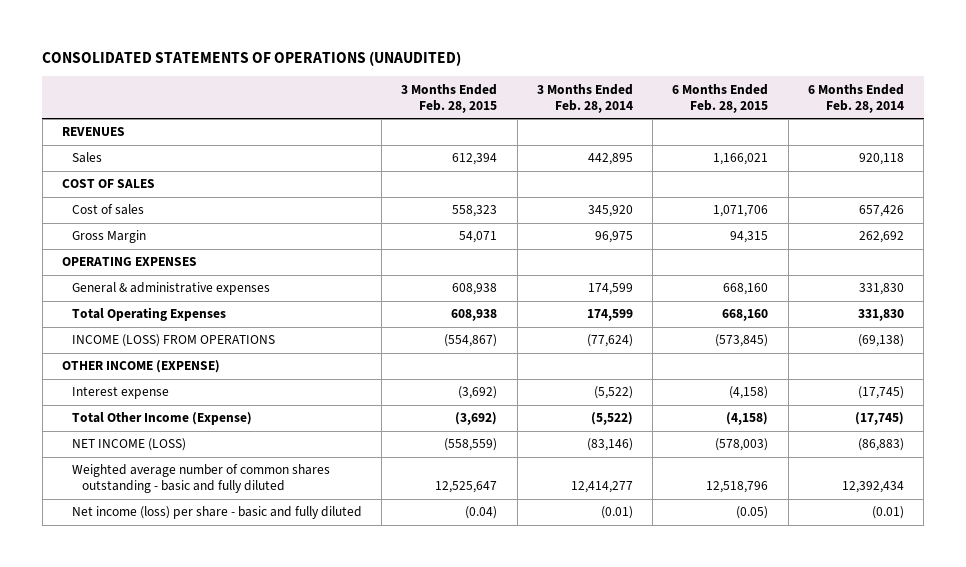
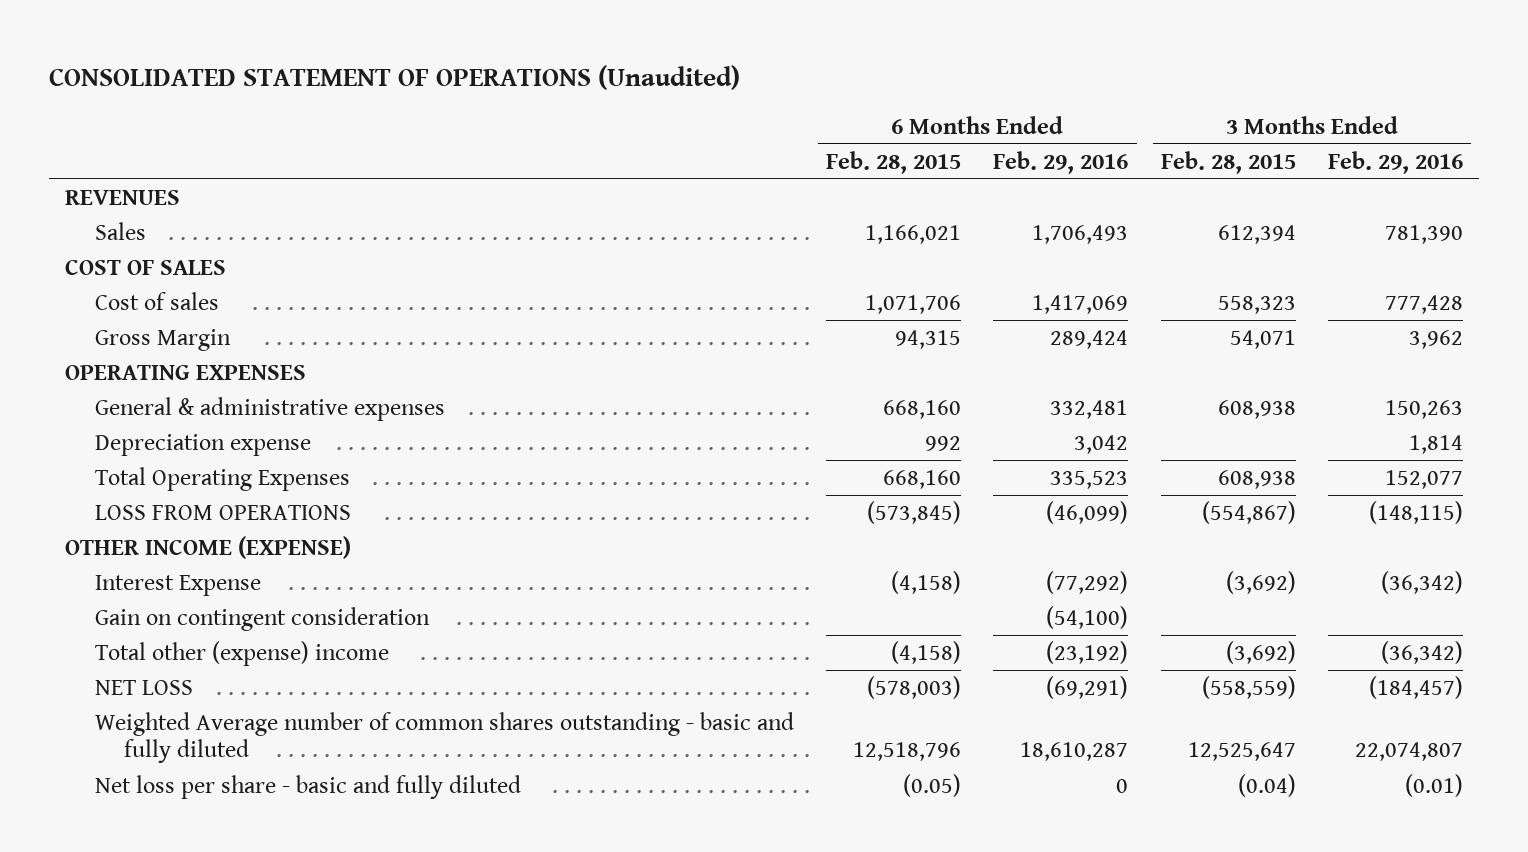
- CONSOLIDATED STATEMENTS OF OPERATIONS (UNAUDITED)
+ CONSOLIDATED STATEMENT OF OPERATIONS (Unaudited)
- | 3 Months Ended Feb. 28, 2015 | 3 Months Ended Feb. 28, 2014 | 6 Months Ended Feb. 28, 2015 | 6 Months Ended Feb. 28, 2014
+ | 6 Months Ended Feb. 28, 2015 | 6 Months Ended Feb. 29, 2016 | 3 Months Ended Feb. 28, 2015 | 3 Months Ended Feb. 29, 2016
+ Depreciation expense | 992 | 3,042 | | 1,814
- INCOME (LOSS) FROM OPERATIONS | (554,867) | (77,624) | (573,845) | (69,138)
+ LOSS FROM OPERATIONS | (573,845) | (46,099) | (554,867) | (148,115)
- Interest expense | (3,692) | (5,522) | (4,158) | (17,745)
- Total Other Income (Expense) | (3,692) | (5,522) | (4,158) | (17,745)
- NET INCOME (LOSS) | (558,559) | (83,146) | (578,003) | (86,883)
- Weighted average number of common shares outstanding - basic and fully diluted | 12,525,647 | 12,414,277 | 12,518,796 | 12,392,434
- Net income (loss) per share - basic and fully diluted | (0.04) | (0.01) | (0.05) | (0.01)
+ Interest Expense | (4,158) | (77,292) | (3,692) | (36,342)
+ Gain on contingent consideration | | (54,100) | |
+ Total other (expense) income | (4,158) | (23,192) | (3,692) | (36,342)
+ NET LOSS | (578,003) | (69,291) | (558,559) | (184,457)
+ Weighted Average number of common shares outstanding - basic and fully diluted | 12,518,796 | 18,610,287 | 12,525,647 | 22,074,807
+ Net loss per share - basic and fully diluted | (0.05) | 0 | (0.04) | (0.01)

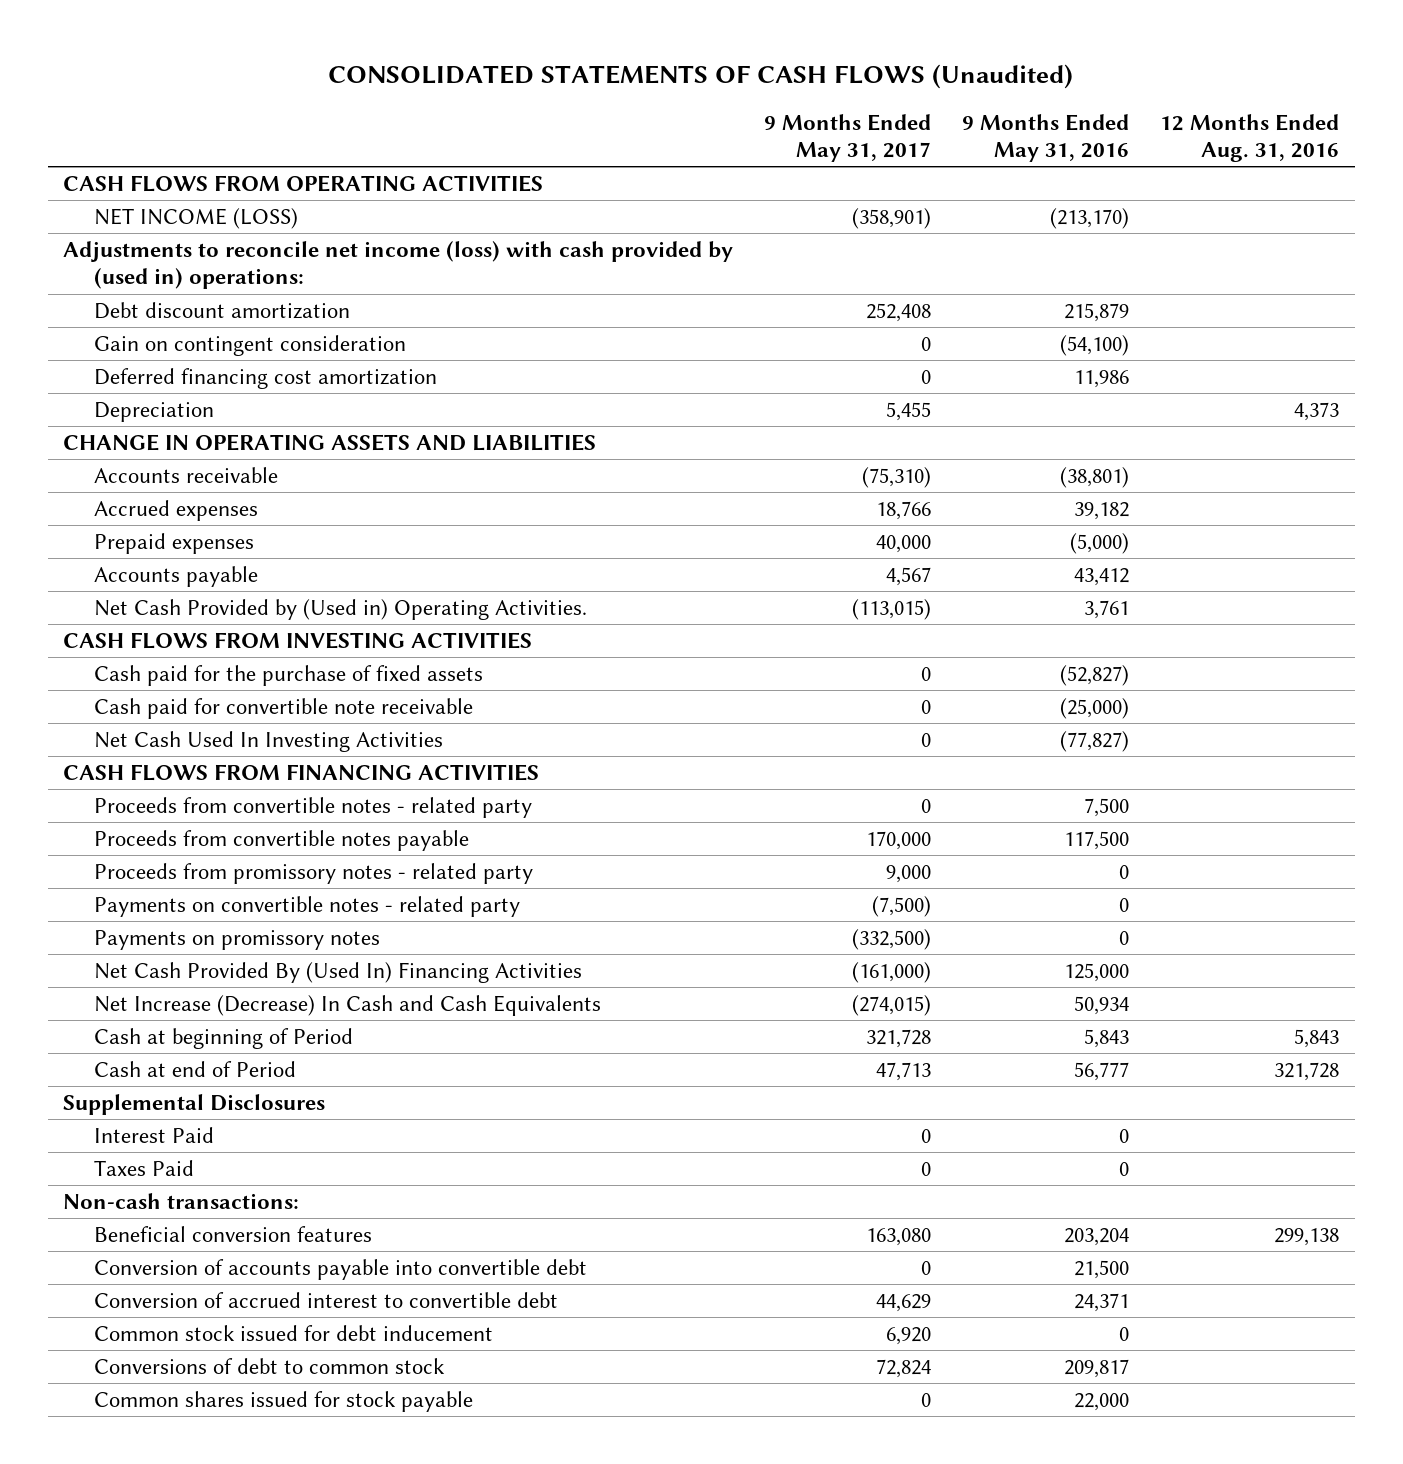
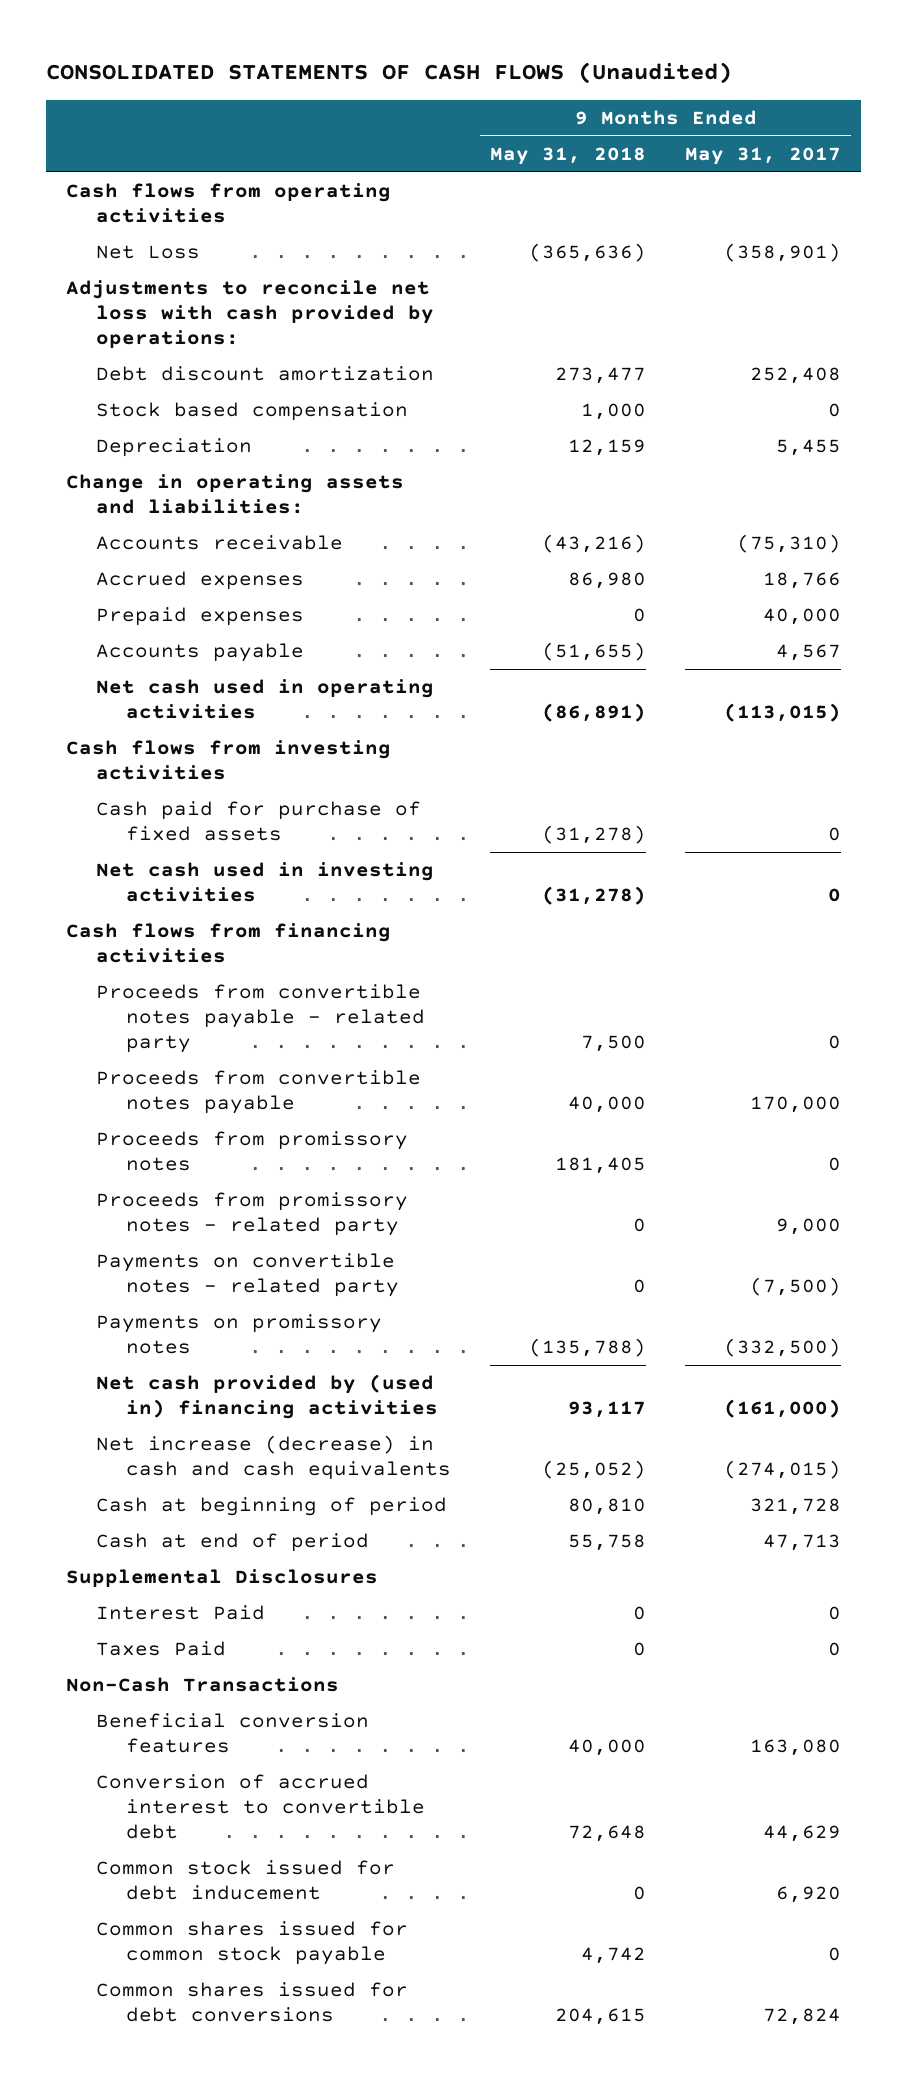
- | 9 Months Ended May 31, 2017 | 9 Months Ended May 31, 2016 | 12 Months Ended Aug. 31, 2016
+ | 9 Months Ended May 31, 2018 | 9 Months Ended May 31, 2017
- CASH FLOWS FROM OPERATING ACTIVITIES
- NET INCOME (LOSS) | (358,901) | (213,170) |
- Adjustments to reconcile net income (loss) with cash provided by (used in) operations:
+ Cash flows from operating activities
+ Net Loss | (365,636) | (358,901)
+ Adjustments to reconcile net loss with cash provided by operations:
- Gain on contingent consideration | 0 | (54,100) |
- Deferred financing cost amortization | 0 | 11,986 |
+ Stock based compensation | 1,000 | 0
- CHANGE IN OPERATING ASSETS AND LIABILITIES
+ Change in operating assets and liabilities:
- Net Cash Provided by (Used in) Operating Activities. | (113,015) | 3,761 |
- CASH FLOWS FROM INVESTING ACTIVITIES
- Cash paid for the purchase of fixed assets | 0 | (52,827) |
- Cash paid for convertible note receivable | 0 | (25,000) |
- Net Cash Used In Investing Activities | 0 | (77,827) |
- CASH FLOWS FROM FINANCING ACTIVITIES
- Proceeds from convertible notes - related party | 0 | 7,500 |
+ Net cash used in operating activities | (86,891) | (113,015)
+ Cash flows from investing activities
+ Cash paid for purchase of fixed assets | (31,278) | 0
+ Net cash used in investing activities | (31,278) | 0
+ Cash flows from financing activities
+ Proceeds from convertible notes payable - related party | 7,500 | 0
+ Proceeds from promissory notes | 181,405 | 0
- Net Cash Provided By (Used In) Financing Activities | (161,000) | 125,000 |
- Net Increase (Decrease) In Cash and Cash Equivalents | (274,015) | 50,934 |
- Cash at beginning of Period | 321,728 | 5,843 | 5,843
- Cash at end of Period | 47,713 | 56,777 | 321,728
+ Net cash provided by (used in) financing activities | 93,117 | (161,000)
+ Net increase (decrease) in cash and cash equivalents | (25,052) | (274,015)
+ Cash at beginning of period | 80,810 | 321,728
+ Cash at end of period | 55,758 | 47,713
- Non-cash transactions:
+ Non-Cash Transactions
- Conversion of accounts payable into convertible debt | 0 | 21,500 |
- Conversions of debt to common stock | 72,824 | 209,817 |
- Common shares issued for stock payable | 0 | 22,000 |
+ Common shares issued for common stock payable | 4,742 | 0
+ Common shares issued for debt conversions | 204,615 | 72,824

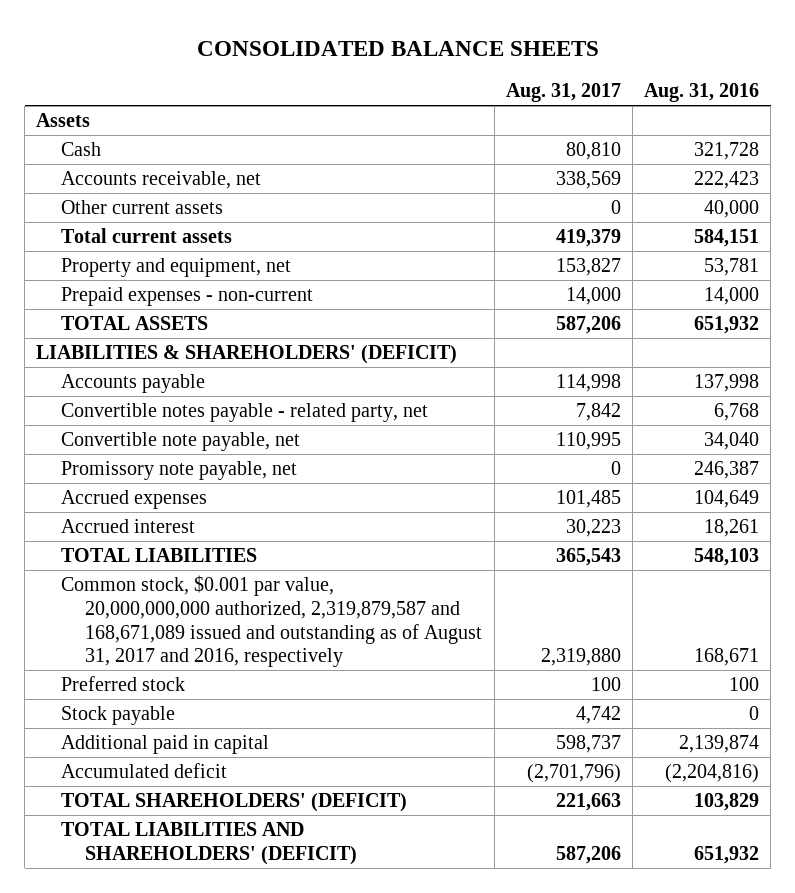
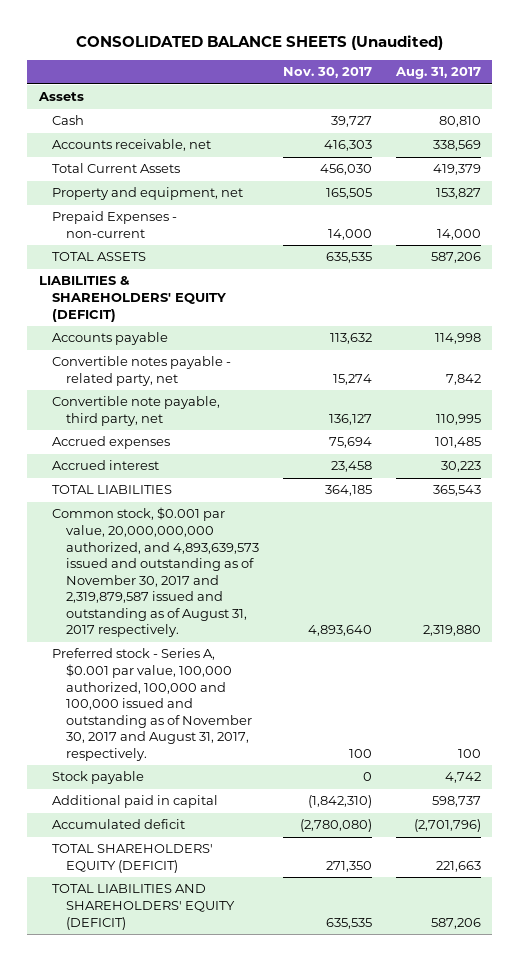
- CONSOLIDATED BALANCE SHEETS
+ CONSOLIDATED BALANCE SHEETS (Unaudited)
- | Aug. 31, 2017 | Aug. 31, 2016
+ | Nov. 30, 2017 | Aug. 31, 2017
- Other current assets | 0 | 40,000
- Total current assets | 419,379 | 584,151
+ Total Current Assets | 456,030 | 419,379
- Prepaid expenses - non-current | 14,000 | 14,000
+ Prepaid Expenses - non-current | 14,000 | 14,000
- LIABILITIES & SHAREHOLDERS' (DEFICIT)
+ LIABILITIES & SHAREHOLDERS' EQUITY (DEFICIT)
- Convertible note payable, net | 110,995 | 34,040
- Promissory note payable, net | 0 | 246,387
+ Convertible note payable, third party, net | 136,127 | 110,995
- Common stock, $0.001 par value, 20,000,000,000 authorized, 2,319,879,587 and 168,671,089 issued and outstanding as of August 31, 2017 and 2016, respectively | 2,319,880 | 168,671
- Preferred stock | 100 | 100
+ Common stock, $0.001 par value, 20,000,000,000 authorized, and 4,893,639,573 issued and outstanding as of November 30, 2017 and 2,319,879,587 issued and outstanding as of August 31, 2017 respectively. | 4,893,640 | 2,319,880
+ Preferred stock - Series A, $0.001 par value, 100,000 authorized, 100,000 and 100,000 issued and outstanding as of November 30, 2017 and August 31, 2017, respectively. | 100 | 100
- TOTAL SHAREHOLDERS' (DEFICIT) | 221,663 | 103,829
- TOTAL LIABILITIES AND SHAREHOLDERS' (DEFICIT) | 587,206 | 651,932
+ TOTAL SHAREHOLDERS' EQUITY (DEFICIT) | 271,350 | 221,663
+ TOTAL LIABILITIES AND SHAREHOLDERS' EQUITY (DEFICIT) | 635,535 | 587,206

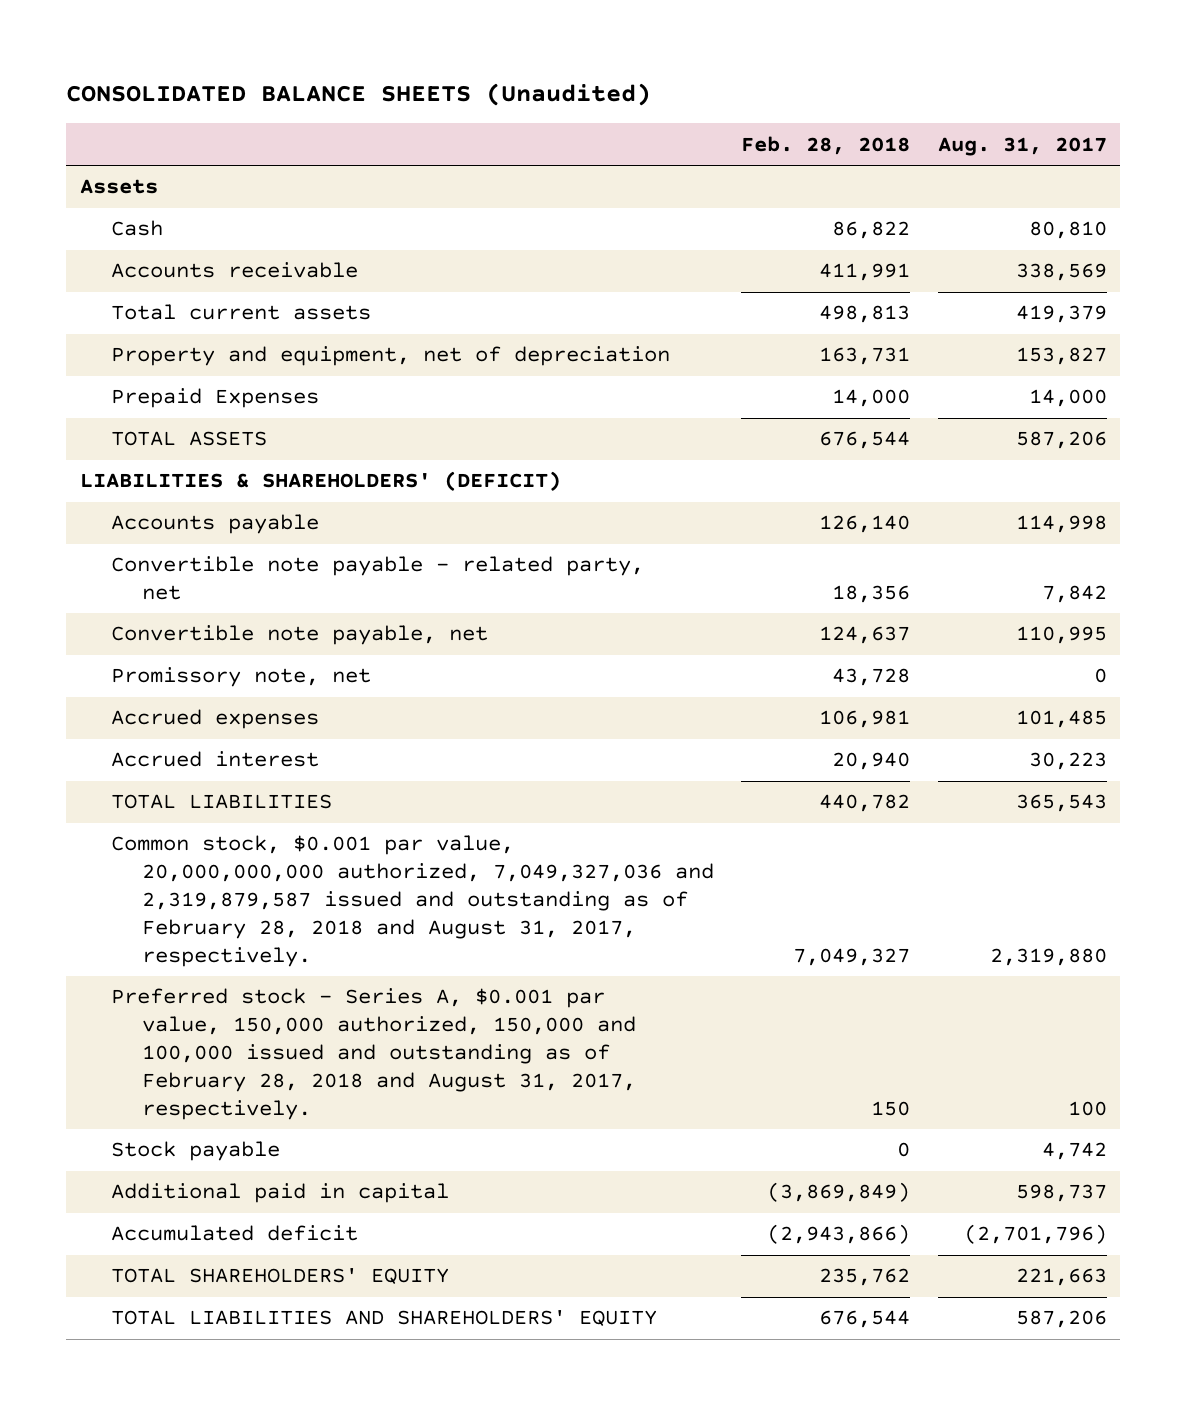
- | Nov. 30, 2017 | Aug. 31, 2017
+ | Feb. 28, 2018 | Aug. 31, 2017
- Accounts receivable, net | 416,303 | 338,569
- Total Current Assets | 456,030 | 419,379
- Property and equipment, net | 165,505 | 153,827
- Prepaid Expenses - non-current | 14,000 | 14,000
+ Accounts receivable | 411,991 | 338,569
+ Total current assets | 498,813 | 419,379
+ Property and equipment, net of depreciation | 163,731 | 153,827
+ Prepaid Expenses | 14,000 | 14,000
- LIABILITIES & SHAREHOLDERS' EQUITY (DEFICIT)
+ LIABILITIES & SHAREHOLDERS' (DEFICIT)
- Convertible notes payable - related party, net | 15,274 | 7,842
- Convertible note payable, third party, net | 136,127 | 110,995
+ Convertible note payable - related party, net | 18,356 | 7,842
+ Convertible note payable, net | 124,637 | 110,995
+ Promissory note, net | 43,728 | 0
- Common stock, $0.001 par value, 20,000,000,000 authorized, and 4,893,639,573 issued and outstanding as of November 30, 2017 and 2,319,879,587 issued and outstanding as of August 31, 2017 respectively. | 4,893,640 | 2,319,880
- Preferred stock - Series A, $0.001 par value, 100,000 authorized, 100,000 and 100,000 issued and outstanding as of November 30, 2017 and August 31, 2017, respectively. | 100 | 100
+ Common stock, $0.001 par value, 20,000,000,000 authorized, 7,049,327,036 and 2,319,879,587 issued and outstanding as of February 28, 2018 and August 31, 2017, respectively. | 7,049,327 | 2,319,880
+ Preferred stock - Series A, $0.001 par value, 150,000 authorized, 150,000 and 100,000 issued and outstanding as of February 28, 2018 and August 31, 2017, respectively. | 150 | 100
- TOTAL SHAREHOLDERS' EQUITY (DEFICIT) | 271,350 | 221,663
- TOTAL LIABILITIES AND SHAREHOLDERS' EQUITY (DEFICIT) | 635,535 | 587,206
+ TOTAL SHAREHOLDERS' EQUITY | 235,762 | 221,663
+ TOTAL LIABILITIES AND SHAREHOLDERS' EQUITY | 676,544 | 587,206

